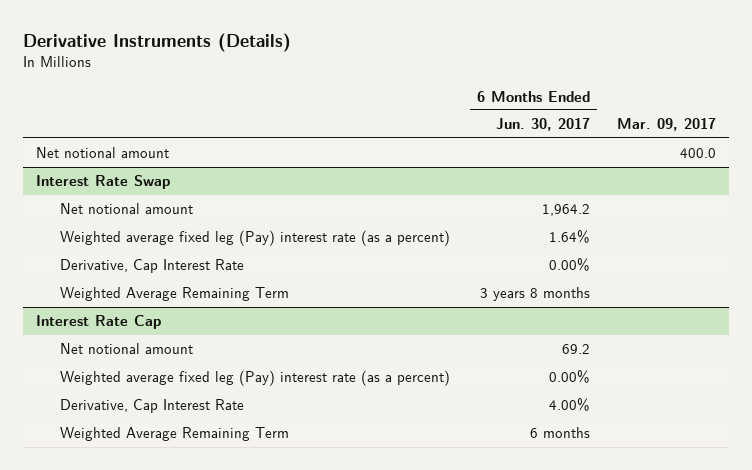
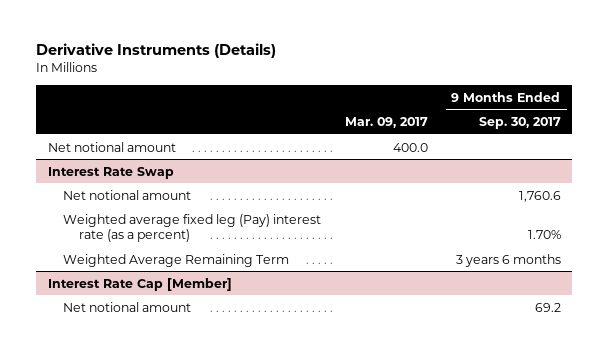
- | 6 Months Ended Jun. 30, 2017 | Mar. 09, 2017
+ | Mar. 09, 2017 | 9 Months Ended Sep. 30, 2017
@ Interest Rate Swap
- Derivative, Cap Interest Rate | 0.00% |
- Interest Rate Cap
+ Interest Rate Cap [Member]
- Weighted average fixed leg (Pay) interest rate (as a percent) | 0.00% |
- Derivative, Cap Interest Rate | 4.00% |
- Weighted Average Remaining Term | 6 months |

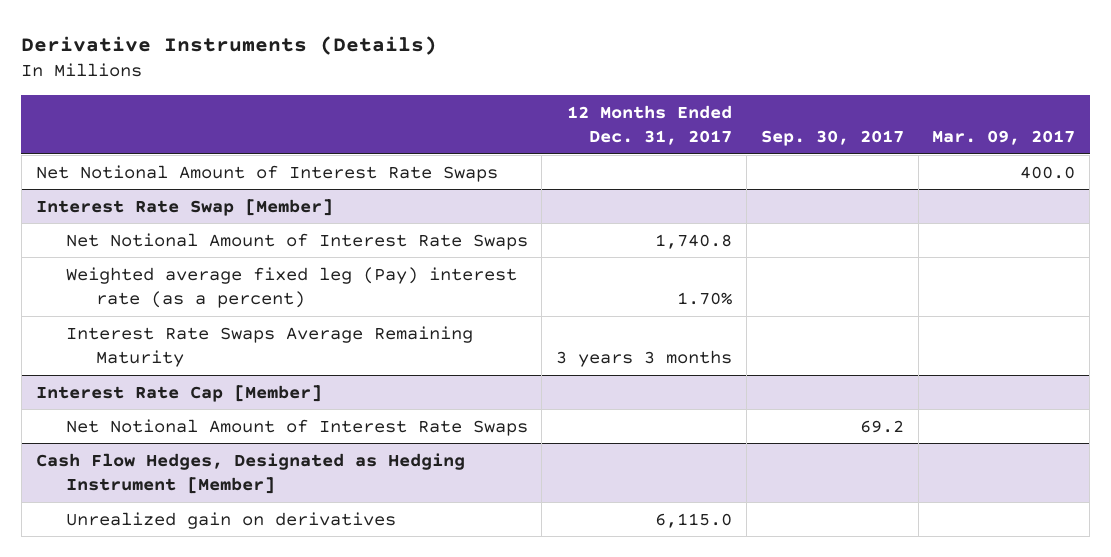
- | Mar. 09, 2017 | 9 Months Ended Sep. 30, 2017
+ | 12 Months Ended Dec. 31, 2017 | Sep. 30, 2017 | Mar. 09, 2017
- Net notional amount | 400.0 |
- Interest Rate Swap
- Net notional amount | | 1,760.6
+ Net Notional Amount of Interest Rate Swaps | | | 400.0
+ Interest Rate Swap [Member]
+ Net Notional Amount of Interest Rate Swaps | 1,740.8 | |
- Weighted Average Remaining Term | | 3 years 6 months
+ Interest Rate Swaps Average Remaining Maturity | 3 years 3 months | |
@ Interest Rate Cap [Member]
- Net notional amount | | 69.2
+ Net Notional Amount of Interest Rate Swaps | | 69.2 |
+ Cash Flow Hedges, Designated as Hedging Instrument [Member]
+ Unrealized gain on derivatives | 6,115.0 | |

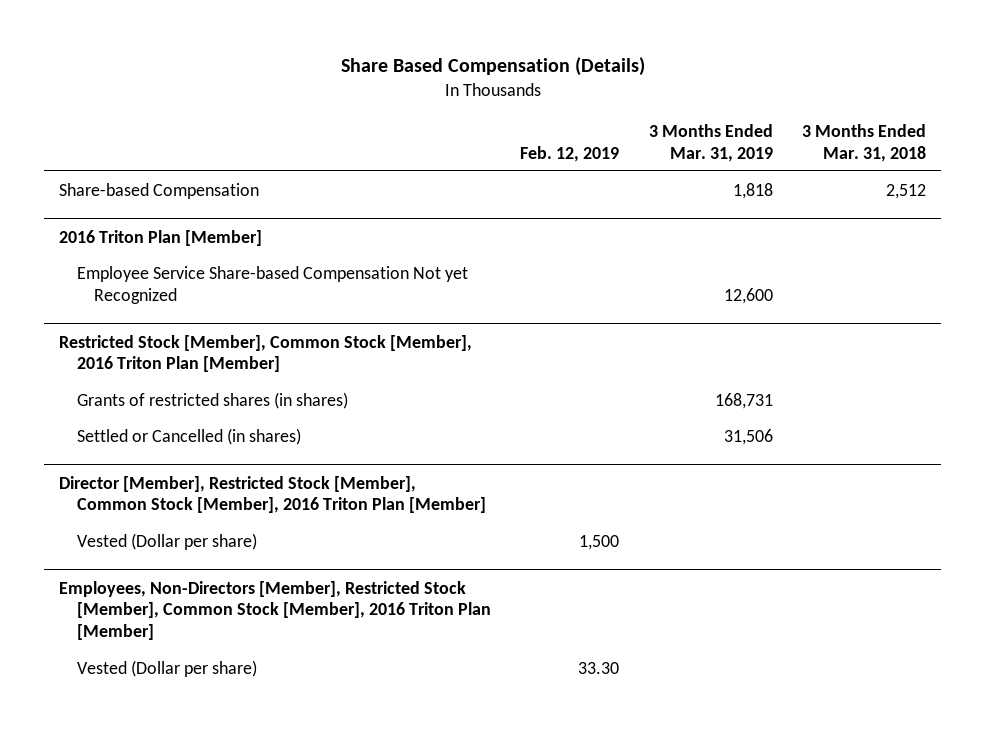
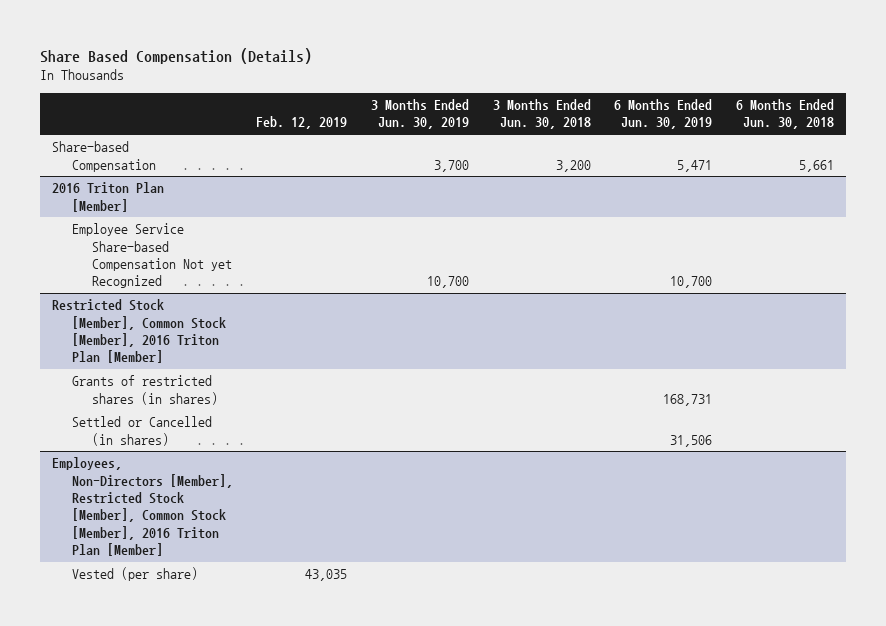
- | Feb. 12, 2019 | 3 Months Ended Mar. 31, 2019 | 3 Months Ended Mar. 31, 2018
+ | Feb. 12, 2019 | 3 Months Ended Jun. 30, 2019 | 3 Months Ended Jun. 30, 2018 | 6 Months Ended Jun. 30, 2019 | 6 Months Ended Jun. 30, 2018
- Director [Member], Restricted Stock [Member], Common Stock [Member], 2016 Triton Plan [Member]
- Vested (Dollar per share) | 1,500 | |
@ Employees, Non-Directors [Member], Restricted Stock [Member], Common Stock [Member], 2016 Triton Plan [Member]
- Vested (Dollar per share) | 33.30 | |
+ Vested (per share) | 43,035 | | | |

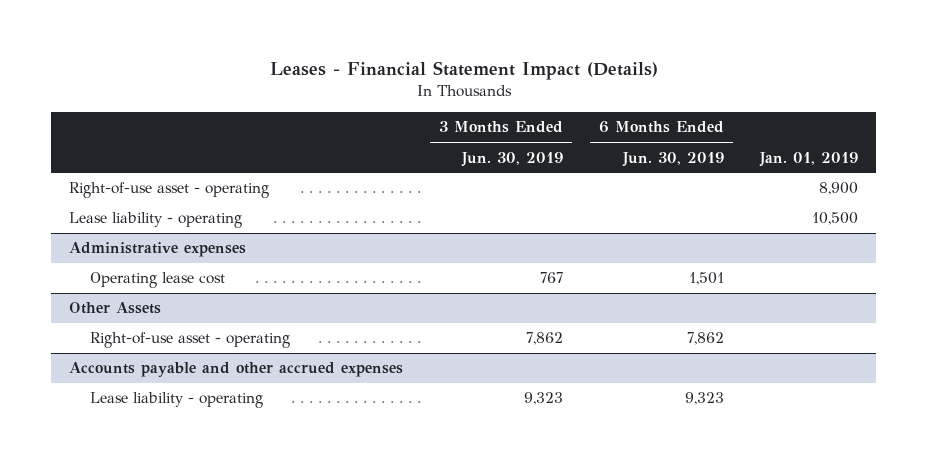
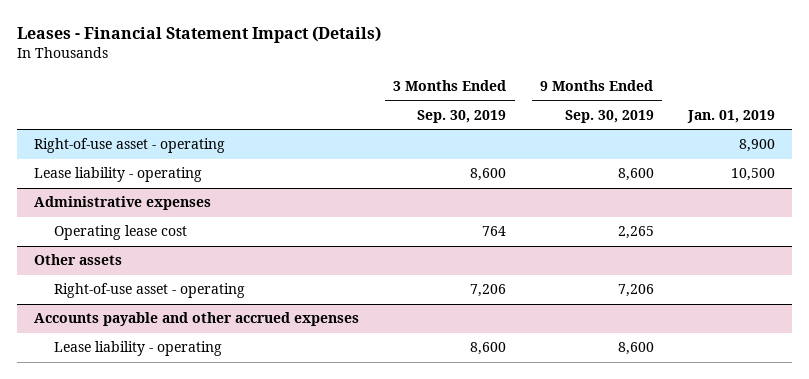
- | 3 Months Ended Jun. 30, 2019 | 6 Months Ended Jun. 30, 2019 | Jan. 01, 2019
+ | 3 Months Ended Sep. 30, 2019 | 9 Months Ended Sep. 30, 2019 | Jan. 01, 2019
- Other Assets
+ Other assets

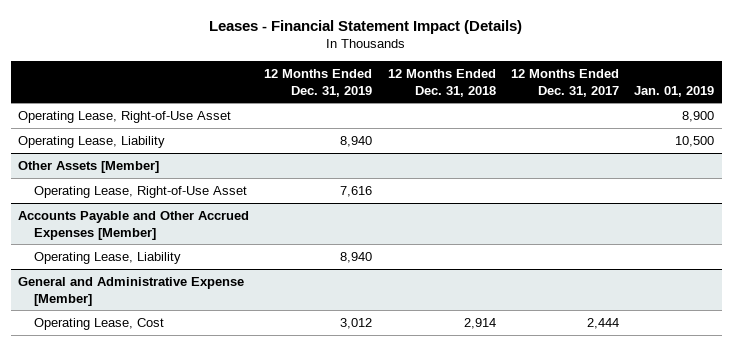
- | 3 Months Ended Sep. 30, 2019 | 9 Months Ended Sep. 30, 2019 | Jan. 01, 2019
+ | 12 Months Ended Dec. 31, 2019 | 12 Months Ended Dec. 31, 2018 | 12 Months Ended Dec. 31, 2017 | Jan. 01, 2019
- Right-of-use asset - operating | | | 8,900
- Lease liability - operating | 8,600 | 8,600 | 10,500
- Administrative expenses
- Operating lease cost | 764 | 2,265 |
- Other assets
- Right-of-use asset - operating | 7,206 | 7,206 |
- Accounts payable and other accrued expenses
- Lease liability - operating | 8,600 | 8,600 |
+ Operating Lease, Right-of-Use Asset | | | | 8,900
+ Operating Lease, Liability | 8,940 | | | 10,500
+ Other Assets [Member]
+ Operating Lease, Right-of-Use Asset | 7,616 | | |
+ Accounts Payable and Other Accrued Expenses [Member]
+ Operating Lease, Liability | 8,940 | | |
+ General and Administrative Expense [Member]
+ Operating Lease, Cost | 3,012 | 2,914 | 2,444 |

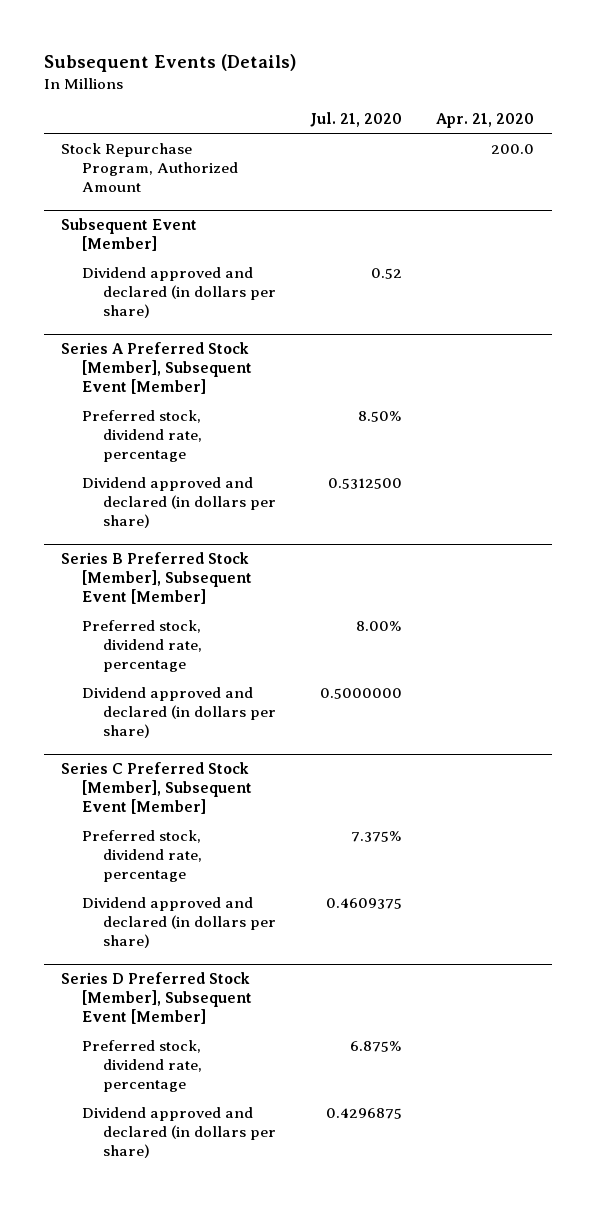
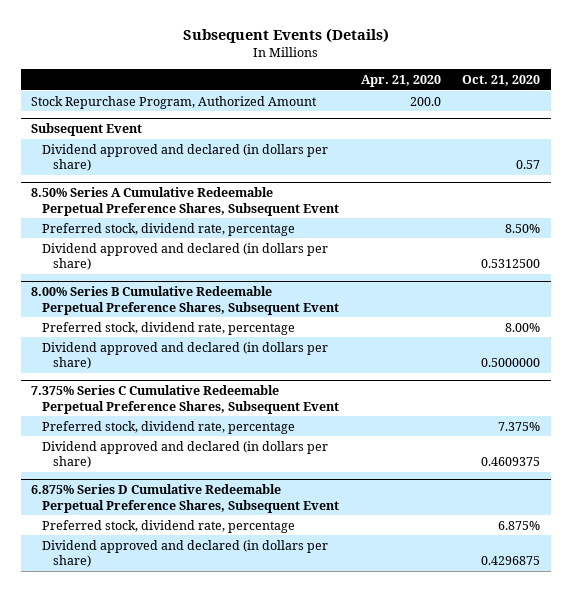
- | Jul. 21, 2020 | Apr. 21, 2020
+ | Apr. 21, 2020 | Oct. 21, 2020
- Subsequent Event [Member]
+ Subsequent Event
- Series A Preferred Stock [Member], Subsequent Event [Member]
- Preferred stock, dividend rate, percentage | 8.50% |
- Dividend approved and declared (in dollars per share) | 0.5312500 |
- Series B Preferred Stock [Member], Subsequent Event [Member]
- Preferred stock, dividend rate, percentage | 8.00% |
- Dividend approved and declared (in dollars per share) | 0.5000000 |
- Series C Preferred Stock [Member], Subsequent Event [Member]
- Preferred stock, dividend rate, percentage | 7.375% |
- Dividend approved and declared (in dollars per share) | 0.4609375 |
- Series D Preferred Stock [Member], Subsequent Event [Member]
- Preferred stock, dividend rate, percentage | 6.875% |
- Dividend approved and declared (in dollars per share) | 0.4296875 |
+ 8.50% Series A Cumulative Redeemable Perpetual Preference Shares, Subsequent Event
+ Preferred stock, dividend rate, percentage | | 8.50%
+ Dividend approved and declared (in dollars per share) | | 0.5312500
+ 8.00% Series B Cumulative Redeemable Perpetual Preference Shares, Subsequent Event
+ Preferred stock, dividend rate, percentage | | 8.00%
+ Dividend approved and declared (in dollars per share) | | 0.5000000
+ 7.375% Series C Cumulative Redeemable Perpetual Preference Shares, Subsequent Event
+ Preferred stock, dividend rate, percentage | | 7.375%
+ Dividend approved and declared (in dollars per share) | | 0.4609375
+ 6.875% Series D Cumulative Redeemable Perpetual Preference Shares, Subsequent Event
+ Preferred stock, dividend rate, percentage | | 6.875%
+ Dividend approved and declared (in dollars per share) | | 0.4296875

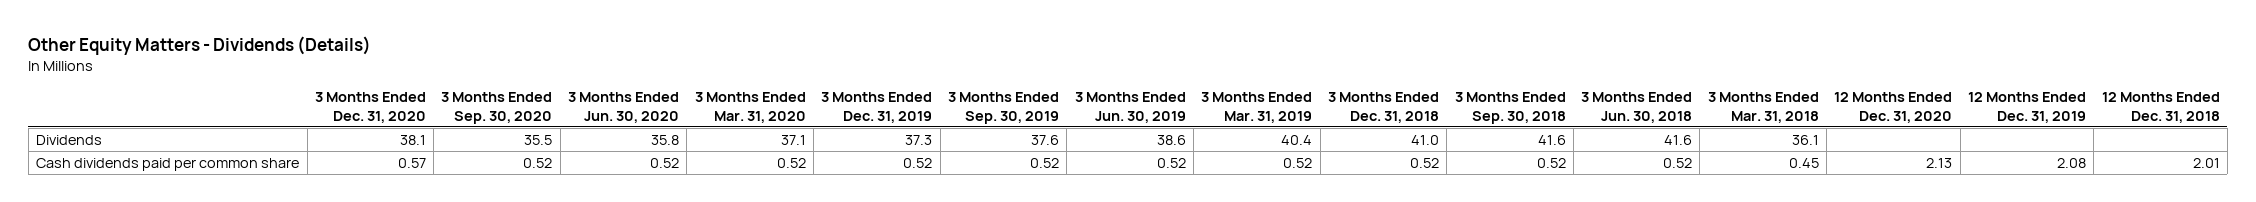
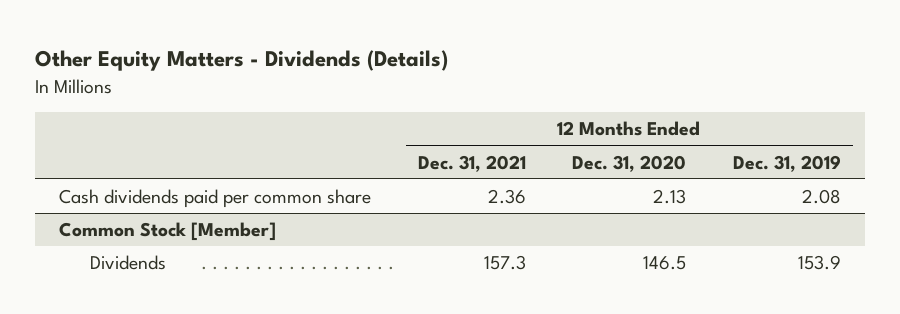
- | 3 Months Ended Dec. 31, 2020 | 3 Months Ended Sep. 30, 2020 | 3 Months Ended Jun. 30, 2020 | 3 Months Ended Mar. 31, 2020 | 3 Months Ended Dec. 31, 2019 | 3 Months Ended Sep. 30, 2019 | 3 Months Ended Jun. 30, 2019 | 3 Months Ended Mar. 31, 2019 | 3 Months Ended Dec. 31, 2018 | 3 Months Ended Sep. 30, 2018 | 3 Months Ended Jun. 30, 2018 | 3 Months Ended Mar. 31, 2018 | 12 Months Ended Dec. 31, 2020 | 12 Months Ended Dec. 31, 2019 | 12 Months Ended Dec. 31, 2018
+ | 12 Months Ended Dec. 31, 2021 | 12 Months Ended Dec. 31, 2020 | 12 Months Ended Dec. 31, 2019
- Dividends | 38.1 | 35.5 | 35.8 | 37.1 | 37.3 | 37.6 | 38.6 | 40.4 | 41.0 | 41.6 | 41.6 | 36.1 | | |
+ Common Stock [Member]
+ Dividends | 157.3 | 146.5 | 153.9

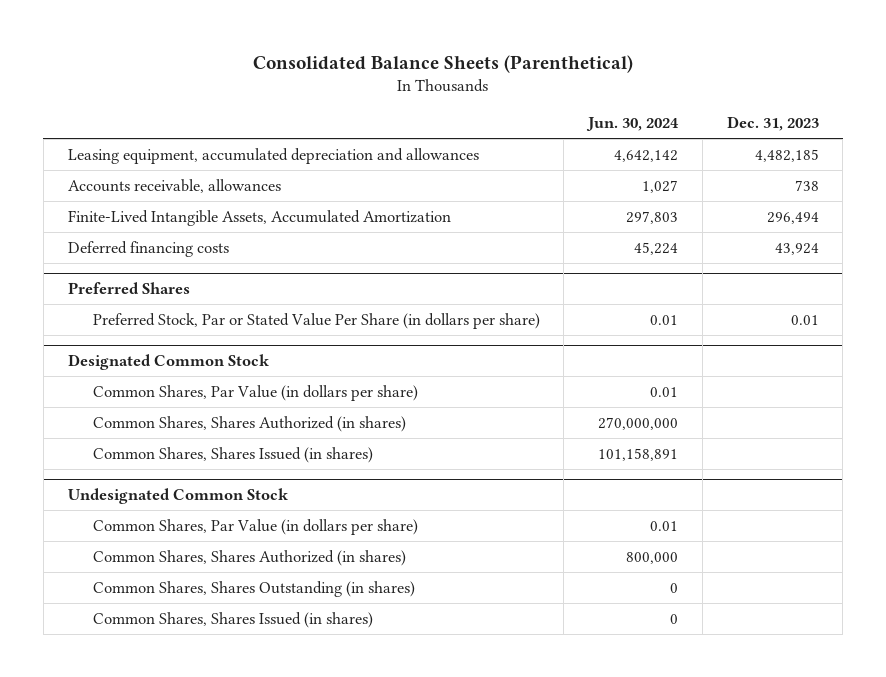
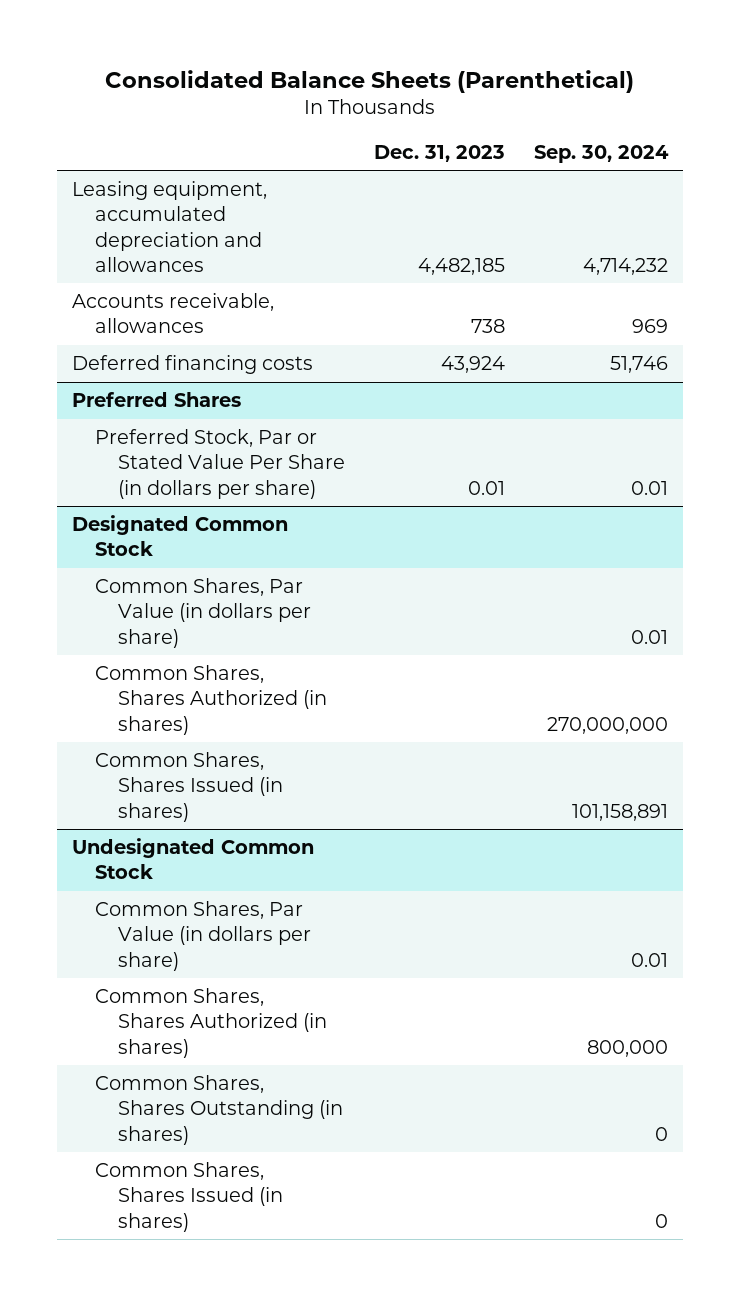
- | Jun. 30, 2024 | Dec. 31, 2023
+ | Dec. 31, 2023 | Sep. 30, 2024
- Finite-Lived Intangible Assets, Accumulated Amortization | 297,803 | 296,494

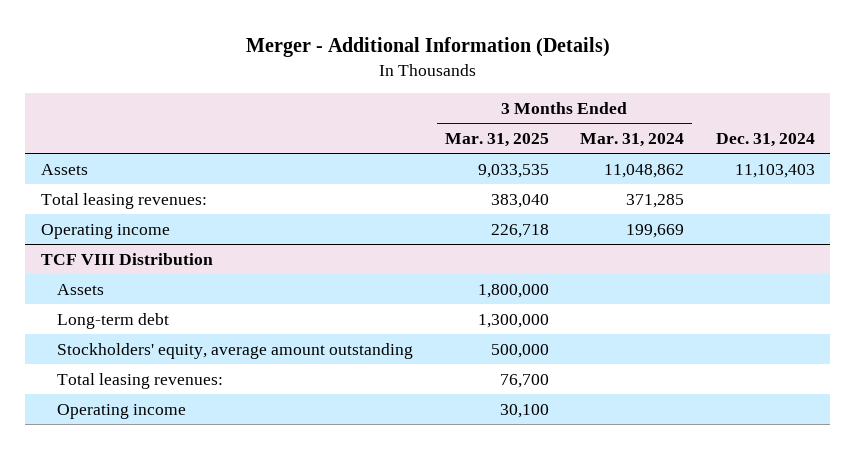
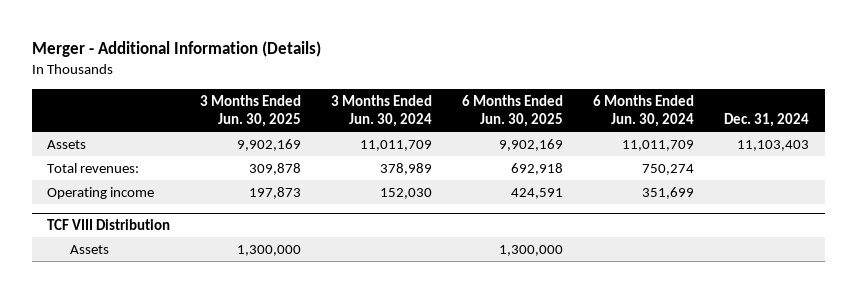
- | 3 Months Ended Mar. 31, 2025 | 3 Months Ended Mar. 31, 2024 | Dec. 31, 2024
+ | 3 Months Ended Jun. 30, 2025 | 3 Months Ended Jun. 30, 2024 | 6 Months Ended Jun. 30, 2025 | 6 Months Ended Jun. 30, 2024 | Dec. 31, 2024
- Total leasing revenues: | 383,040 | 371,285 |
+ Total revenues: | 309,878 | 378,989 | 692,918 | 750,274 |
@ TCF VIII Distribution
- Long-term debt | 1,300,000 | |
- Stockholders' equity, average amount outstanding | 500,000 | |
- Total leasing revenues: | 76,700 | |
- Operating income | 30,100 | |

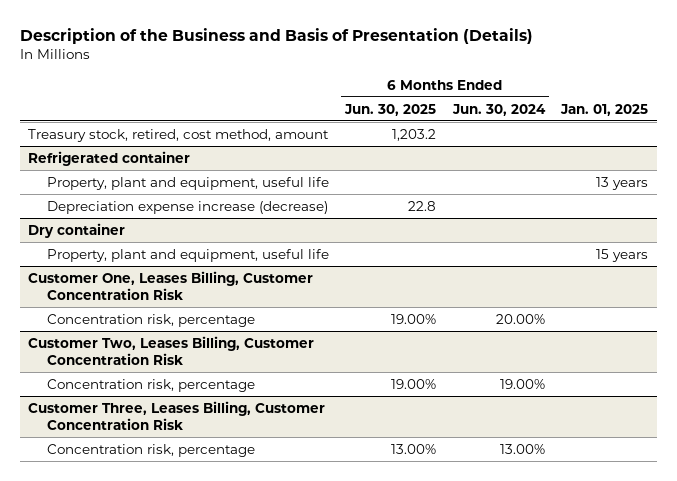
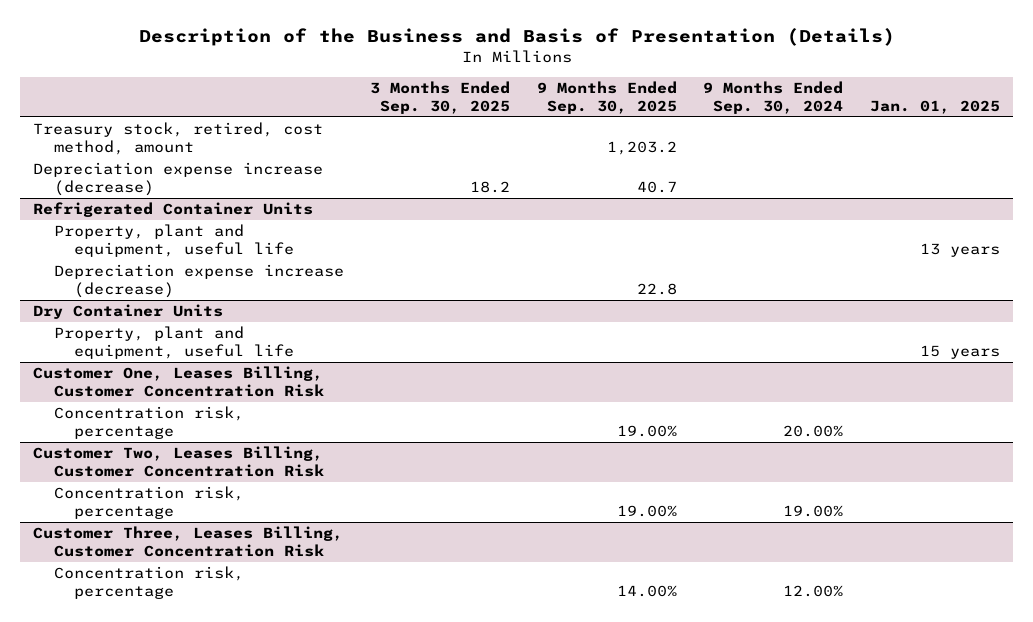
- | 6 Months Ended Jun. 30, 2025 | 6 Months Ended Jun. 30, 2024 | Jan. 01, 2025
+ | 3 Months Ended Sep. 30, 2025 | 9 Months Ended Sep. 30, 2025 | 9 Months Ended Sep. 30, 2024 | Jan. 01, 2025
- Refrigerated container
+ Depreciation expense increase (decrease) | 18.2 | 40.7 | |
+ Refrigerated Container Units
- Dry container
+ Dry Container Units

